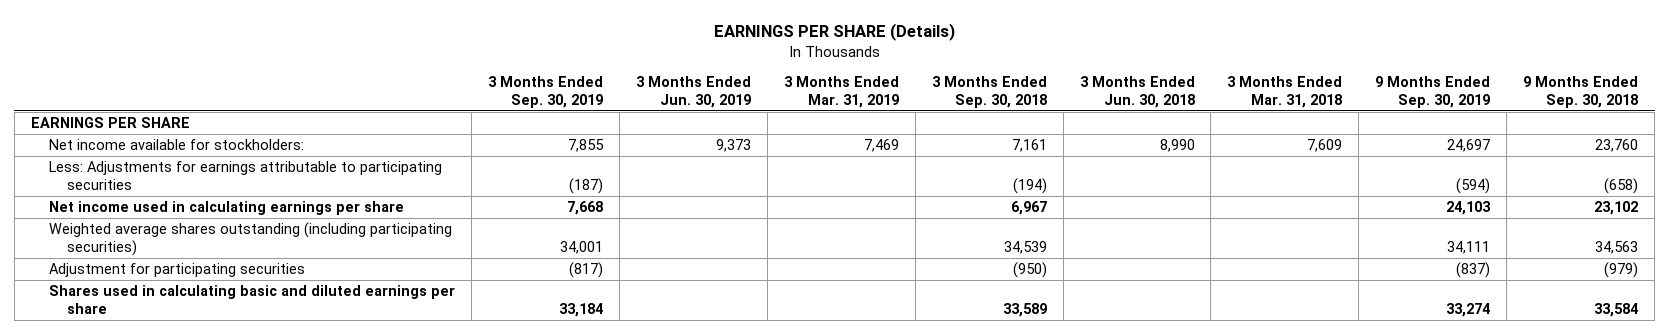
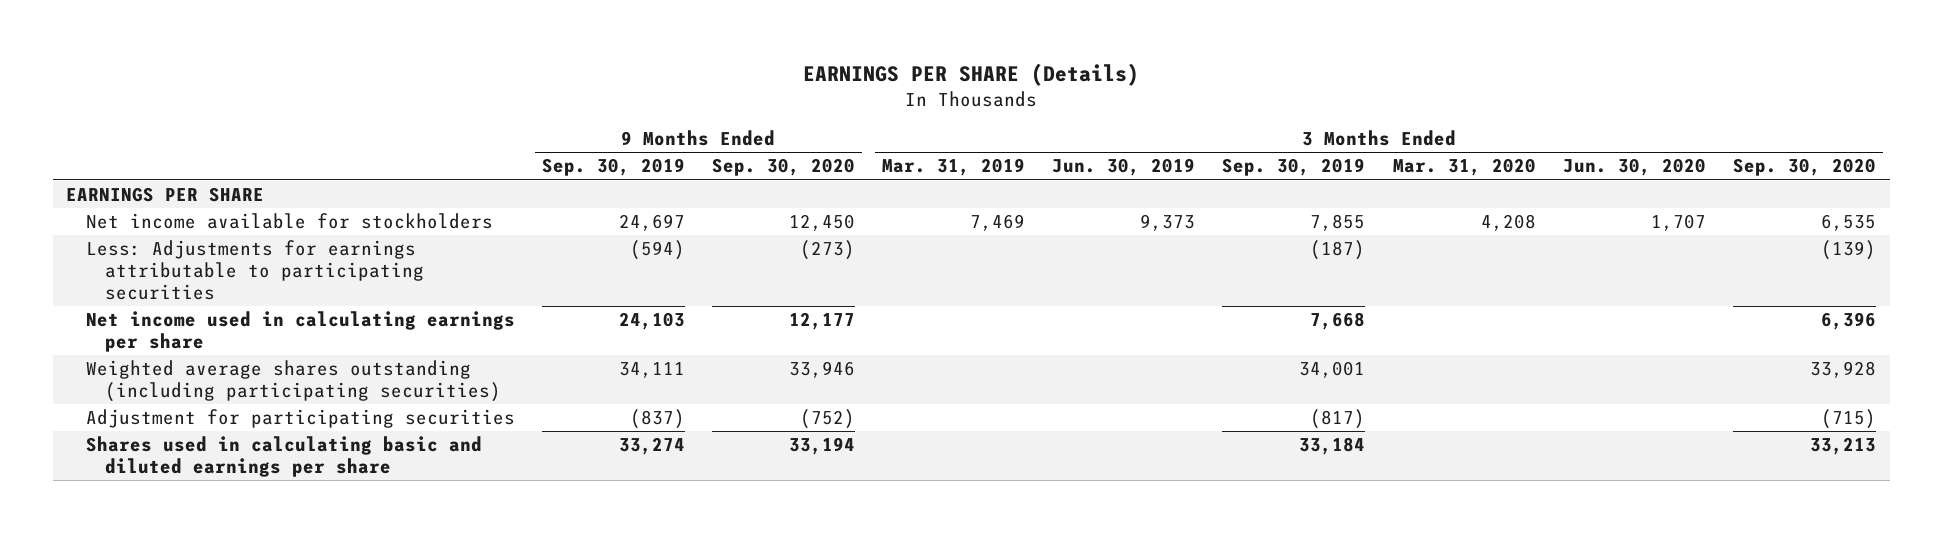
- | 3 Months Ended Sep. 30, 2019 | 3 Months Ended Jun. 30, 2019 | 3 Months Ended Mar. 31, 2019 | 3 Months Ended Sep. 30, 2018 | 3 Months Ended Jun. 30, 2018 | 3 Months Ended Mar. 31, 2018 | 9 Months Ended Sep. 30, 2019 | 9 Months Ended Sep. 30, 2018
+ | 9 Months Ended Sep. 30, 2019 | 9 Months Ended Sep. 30, 2020 | 3 Months Ended Mar. 31, 2019 | 3 Months Ended Jun. 30, 2019 | 3 Months Ended Sep. 30, 2019 | 3 Months Ended Mar. 31, 2020 | 3 Months Ended Jun. 30, 2020 | 3 Months Ended Sep. 30, 2020
- Net income available for stockholders: | 7,855 | 9,373 | 7,469 | 7,161 | 8,990 | 7,609 | 24,697 | 23,760
+ Net income available for stockholders | 24,697 | 12,450 | 7,469 | 9,373 | 7,855 | 4,208 | 1,707 | 6,535

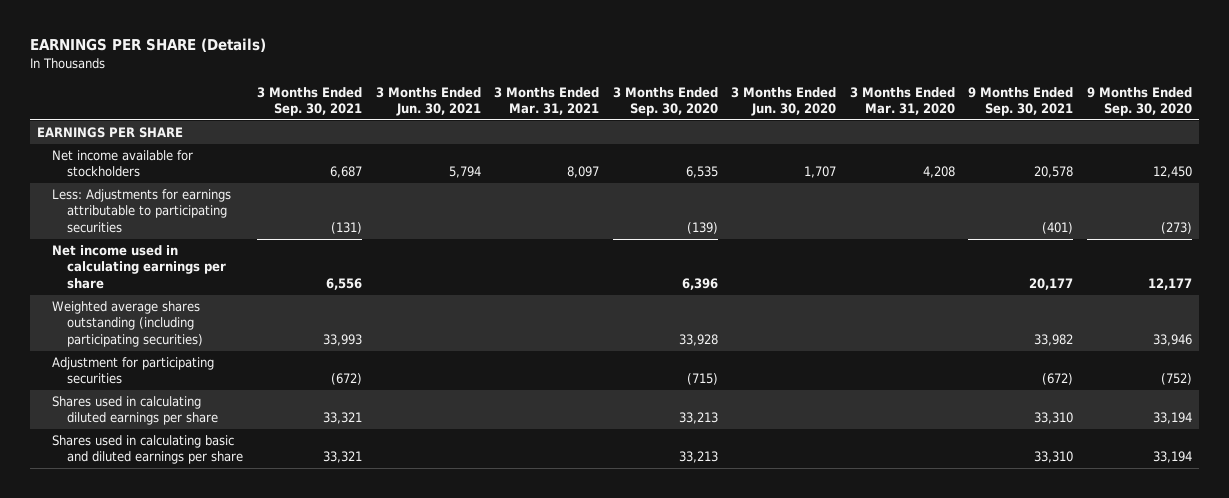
- | 9 Months Ended Sep. 30, 2019 | 9 Months Ended Sep. 30, 2020 | 3 Months Ended Mar. 31, 2019 | 3 Months Ended Jun. 30, 2019 | 3 Months Ended Sep. 30, 2019 | 3 Months Ended Mar. 31, 2020 | 3 Months Ended Jun. 30, 2020 | 3 Months Ended Sep. 30, 2020
+ | 3 Months Ended Sep. 30, 2021 | 3 Months Ended Jun. 30, 2021 | 3 Months Ended Mar. 31, 2021 | 3 Months Ended Sep. 30, 2020 | 3 Months Ended Jun. 30, 2020 | 3 Months Ended Mar. 31, 2020 | 9 Months Ended Sep. 30, 2021 | 9 Months Ended Sep. 30, 2020
+ Shares used in calculating diluted earnings per share | 33,321 | | | 33,213 | | | 33,310 | 33,194

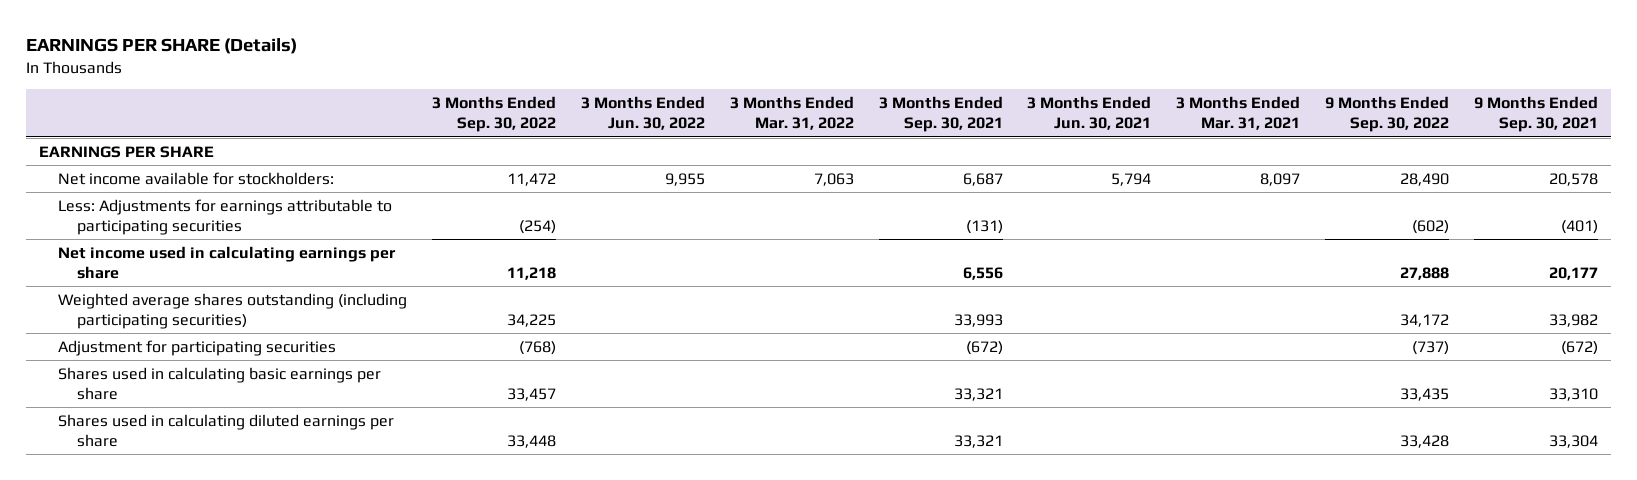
- | 3 Months Ended Sep. 30, 2021 | 3 Months Ended Jun. 30, 2021 | 3 Months Ended Mar. 31, 2021 | 3 Months Ended Sep. 30, 2020 | 3 Months Ended Jun. 30, 2020 | 3 Months Ended Mar. 31, 2020 | 9 Months Ended Sep. 30, 2021 | 9 Months Ended Sep. 30, 2020
+ | 3 Months Ended Sep. 30, 2022 | 3 Months Ended Jun. 30, 2022 | 3 Months Ended Mar. 31, 2022 | 3 Months Ended Sep. 30, 2021 | 3 Months Ended Jun. 30, 2021 | 3 Months Ended Mar. 31, 2021 | 9 Months Ended Sep. 30, 2022 | 9 Months Ended Sep. 30, 2021
- Net income available for stockholders | 6,687 | 5,794 | 8,097 | 6,535 | 1,707 | 4,208 | 20,578 | 12,450
+ Net income available for stockholders: | 11,472 | 9,955 | 7,063 | 6,687 | 5,794 | 8,097 | 28,490 | 20,578
- Shares used in calculating diluted earnings per share | 33,321 | | | 33,213 | | | 33,310 | 33,194
- Shares used in calculating basic and diluted earnings per share | 33,321 | | | 33,213 | | | 33,310 | 33,194
+ Shares used in calculating basic earnings per share | 33,457 | | | 33,321 | | | 33,435 | 33,310
+ Shares used in calculating diluted earnings per share | 33,448 | | | 33,321 | | | 33,428 | 33,304

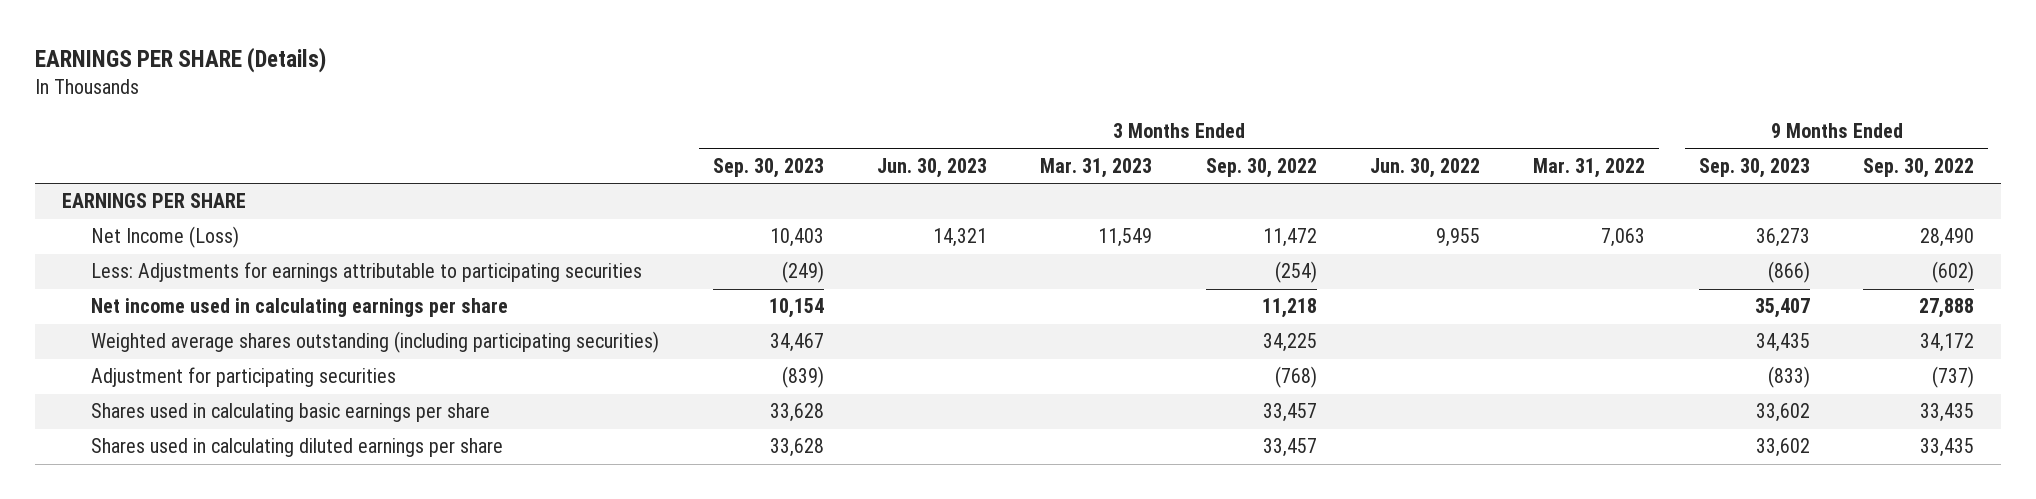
- | 3 Months Ended Sep. 30, 2022 | 3 Months Ended Jun. 30, 2022 | 3 Months Ended Mar. 31, 2022 | 3 Months Ended Sep. 30, 2021 | 3 Months Ended Jun. 30, 2021 | 3 Months Ended Mar. 31, 2021 | 9 Months Ended Sep. 30, 2022 | 9 Months Ended Sep. 30, 2021
+ | 3 Months Ended Sep. 30, 2023 | 3 Months Ended Jun. 30, 2023 | 3 Months Ended Mar. 31, 2023 | 3 Months Ended Sep. 30, 2022 | 3 Months Ended Jun. 30, 2022 | 3 Months Ended Mar. 31, 2022 | 9 Months Ended Sep. 30, 2023 | 9 Months Ended Sep. 30, 2022
- Net income available for stockholders: | 11,472 | 9,955 | 7,063 | 6,687 | 5,794 | 8,097 | 28,490 | 20,578
+ Net Income (Loss) | 10,403 | 14,321 | 11,549 | 11,472 | 9,955 | 7,063 | 36,273 | 28,490
- Shares used in calculating diluted earnings per share | 33,448 | | | 33,321 | | | 33,428 | 33,304
+ Shares used in calculating diluted earnings per share | 33,628 | | | 33,457 | | | 33,602 | 33,435

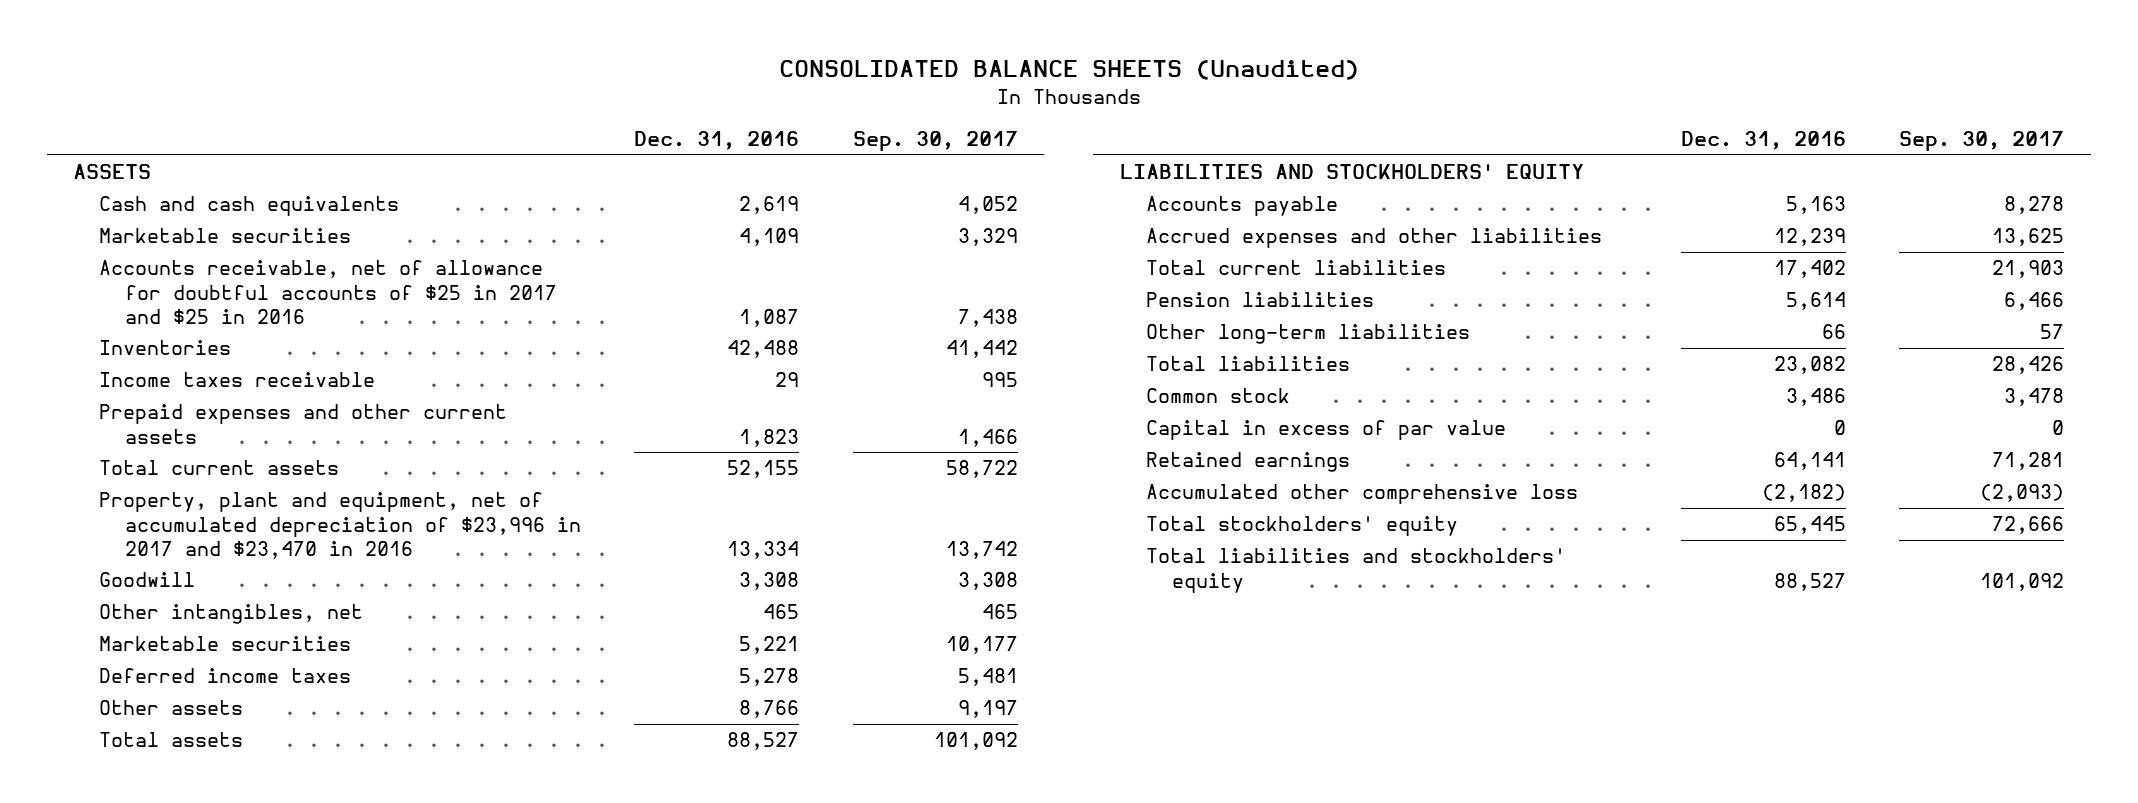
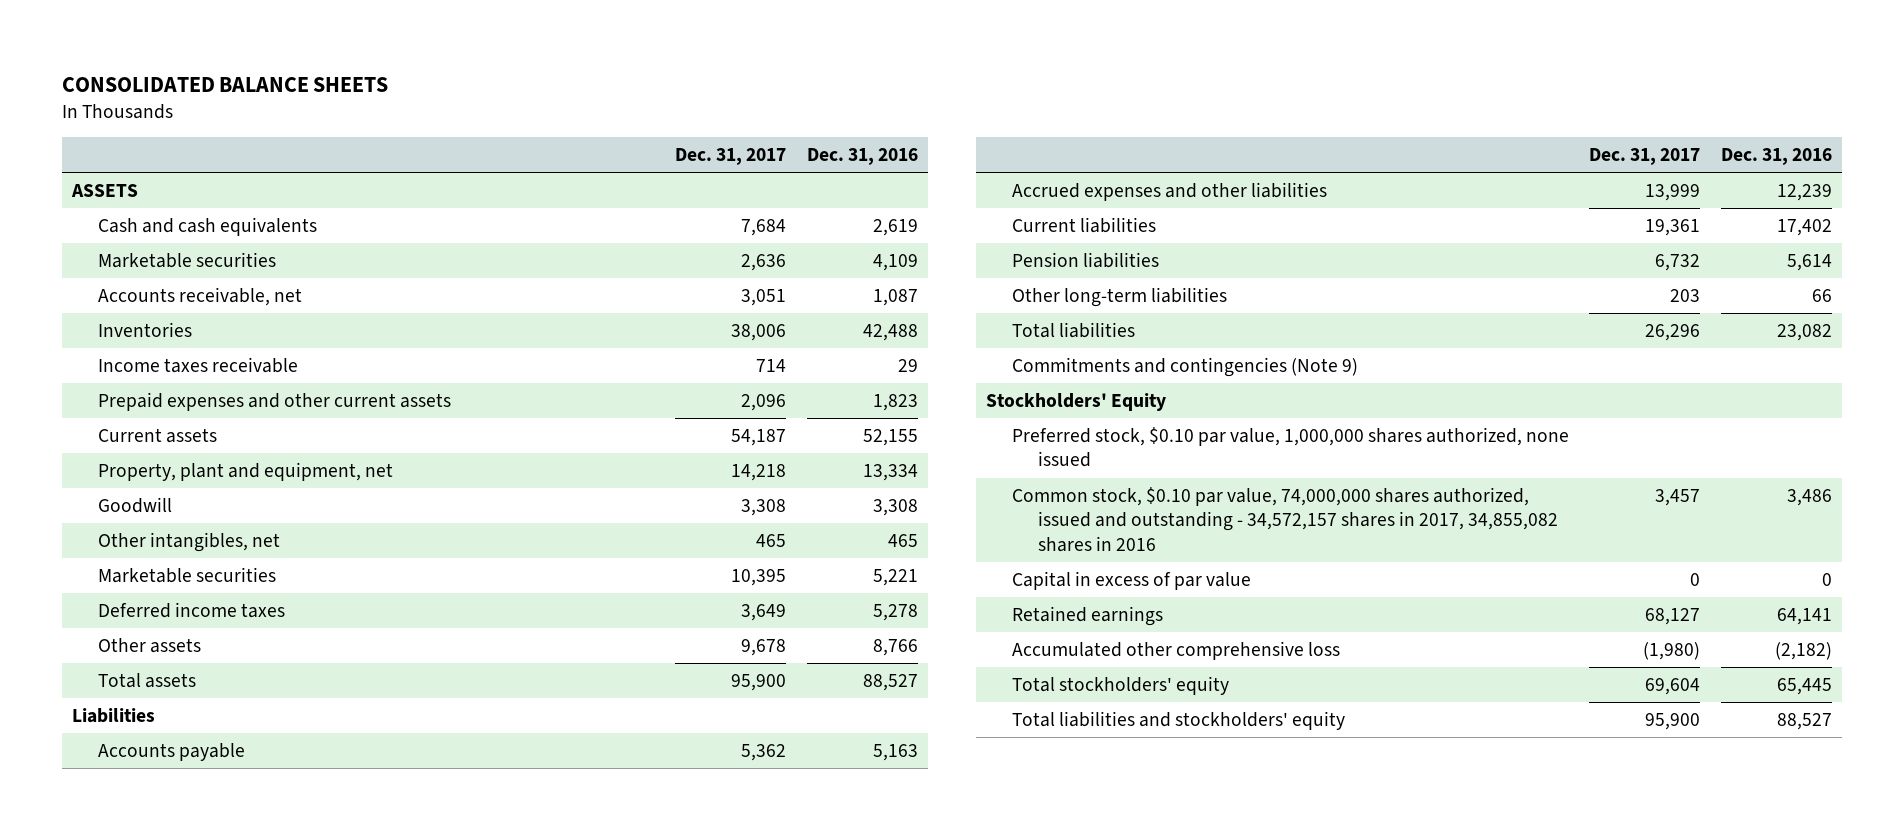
- CONSOLIDATED BALANCE SHEETS (Unaudited)
+ CONSOLIDATED BALANCE SHEETS
- | Dec. 31, 2016 | Sep. 30, 2017
+ | Dec. 31, 2017 | Dec. 31, 2016
- Accounts receivable, net of allowance for doubtful accounts of $25 in 2017 and $25 in 2016 | 1,087 | 7,438
+ Accounts receivable, net | 3,051 | 1,087
- Total current assets | 52,155 | 58,722
- Property, plant and equipment, net of accumulated depreciation of $23,996 in 2017 and $23,470 in 2016 | 13,334 | 13,742
+ Current assets | 54,187 | 52,155
+ Property, plant and equipment, net | 14,218 | 13,334
- LIABILITIES AND STOCKHOLDERS' EQUITY
+ Liabilities
- Total current liabilities | 17,402 | 21,903
+ Current liabilities | 19,361 | 17,402
- Common stock | 3,486 | 3,478
+ Commitments and contingencies (Note 9)
+ Stockholders' Equity
+ Preferred stock, $0.10 par value, 1,000,000 shares authorized, none issued
+ Common stock, $0.10 par value, 74,000,000 shares authorized, issued and outstanding - 34,572,157 shares in 2017, 34,855,082 shares in 2016 | 3,457 | 3,486

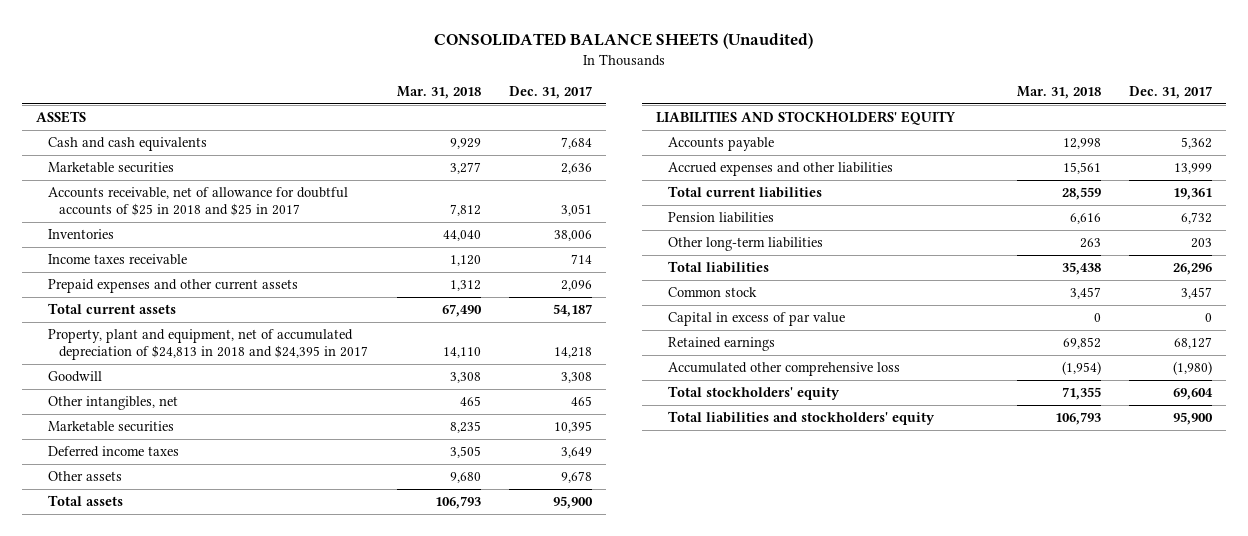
- CONSOLIDATED BALANCE SHEETS
+ CONSOLIDATED BALANCE SHEETS (Unaudited)
- | Dec. 31, 2017 | Dec. 31, 2016
+ | Mar. 31, 2018 | Dec. 31, 2017
- Accounts receivable, net | 3,051 | 1,087
+ Accounts receivable, net of allowance for doubtful accounts of $25 in 2018 and $25 in 2017 | 7,812 | 3,051
- Current assets | 54,187 | 52,155
- Property, plant and equipment, net | 14,218 | 13,334
+ Total current assets | 67,490 | 54,187
+ Property, plant and equipment, net of accumulated depreciation of $24,813 in 2018 and $24,395 in 2017 | 14,110 | 14,218
- Liabilities
+ LIABILITIES AND STOCKHOLDERS' EQUITY
- Current liabilities | 19,361 | 17,402
+ Total current liabilities | 28,559 | 19,361
- Commitments and contingencies (Note 9)
- Stockholders' Equity
- Preferred stock, $0.10 par value, 1,000,000 shares authorized, none issued
- Common stock, $0.10 par value, 74,000,000 shares authorized, issued and outstanding - 34,572,157 shares in 2017, 34,855,082 shares in 2016 | 3,457 | 3,486
+ Common stock | 3,457 | 3,457

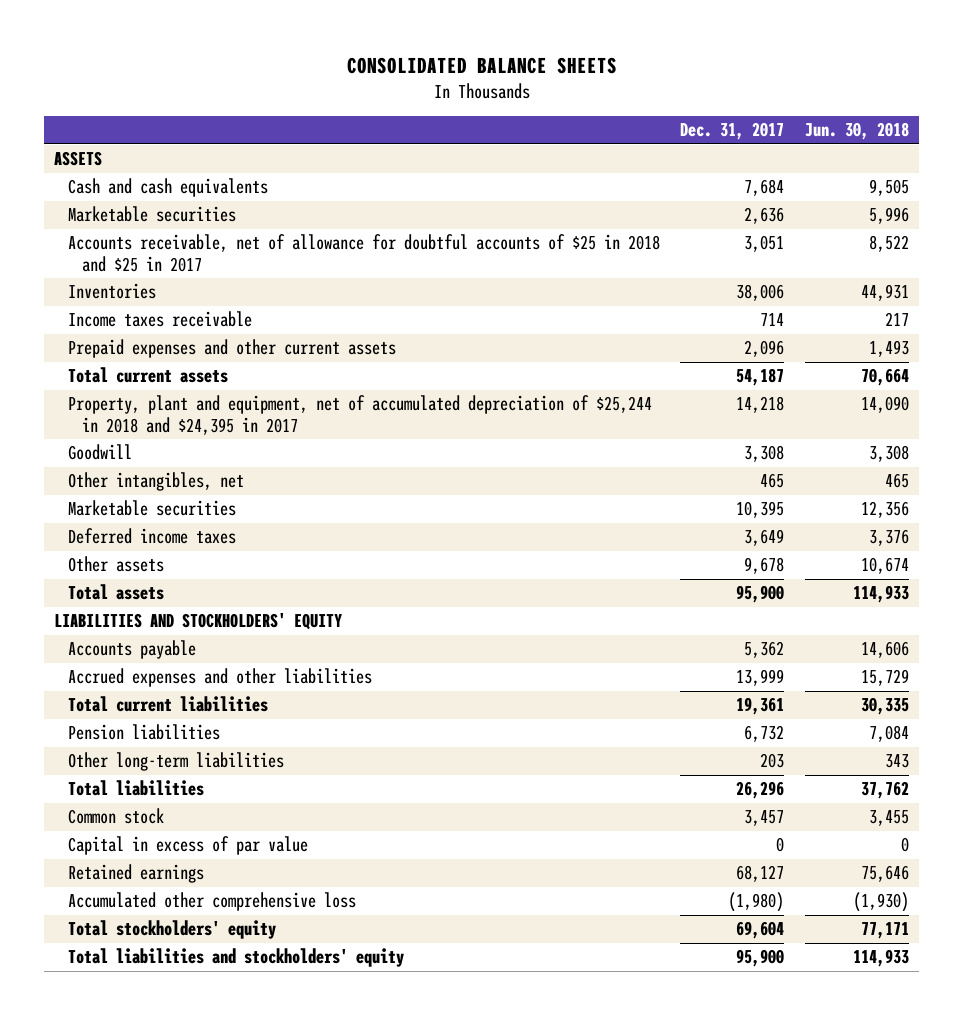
- CONSOLIDATED BALANCE SHEETS (Unaudited)
+ CONSOLIDATED BALANCE SHEETS
- | Mar. 31, 2018 | Dec. 31, 2017
+ | Dec. 31, 2017 | Jun. 30, 2018
- Property, plant and equipment, net of accumulated depreciation of $24,813 in 2018 and $24,395 in 2017 | 14,110 | 14,218
+ Property, plant and equipment, net of accumulated depreciation of $25,244 in 2018 and $24,395 in 2017 | 14,218 | 14,090

